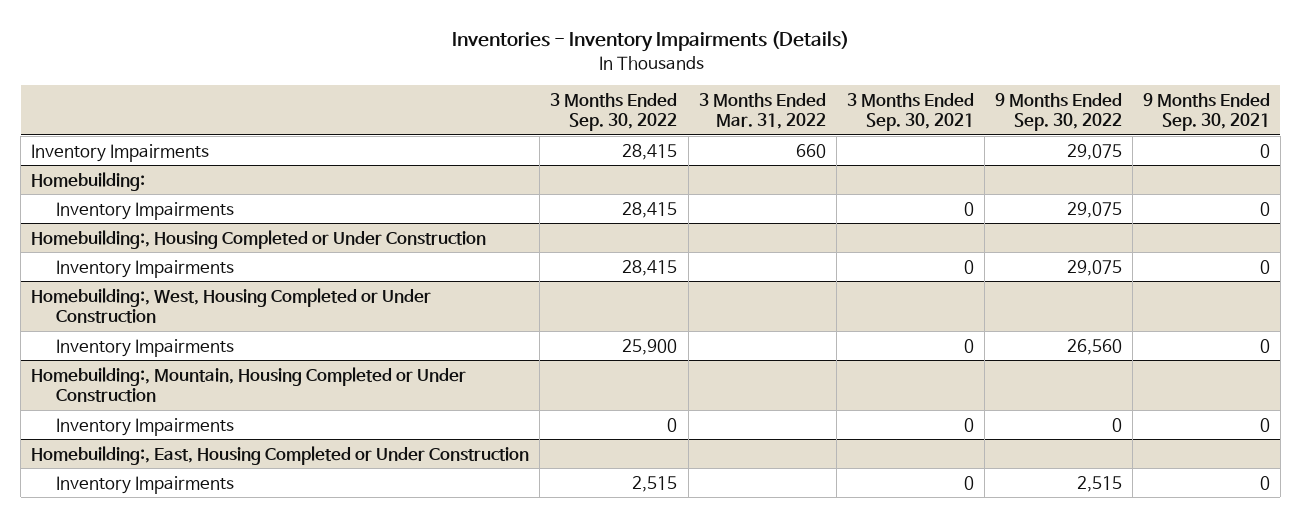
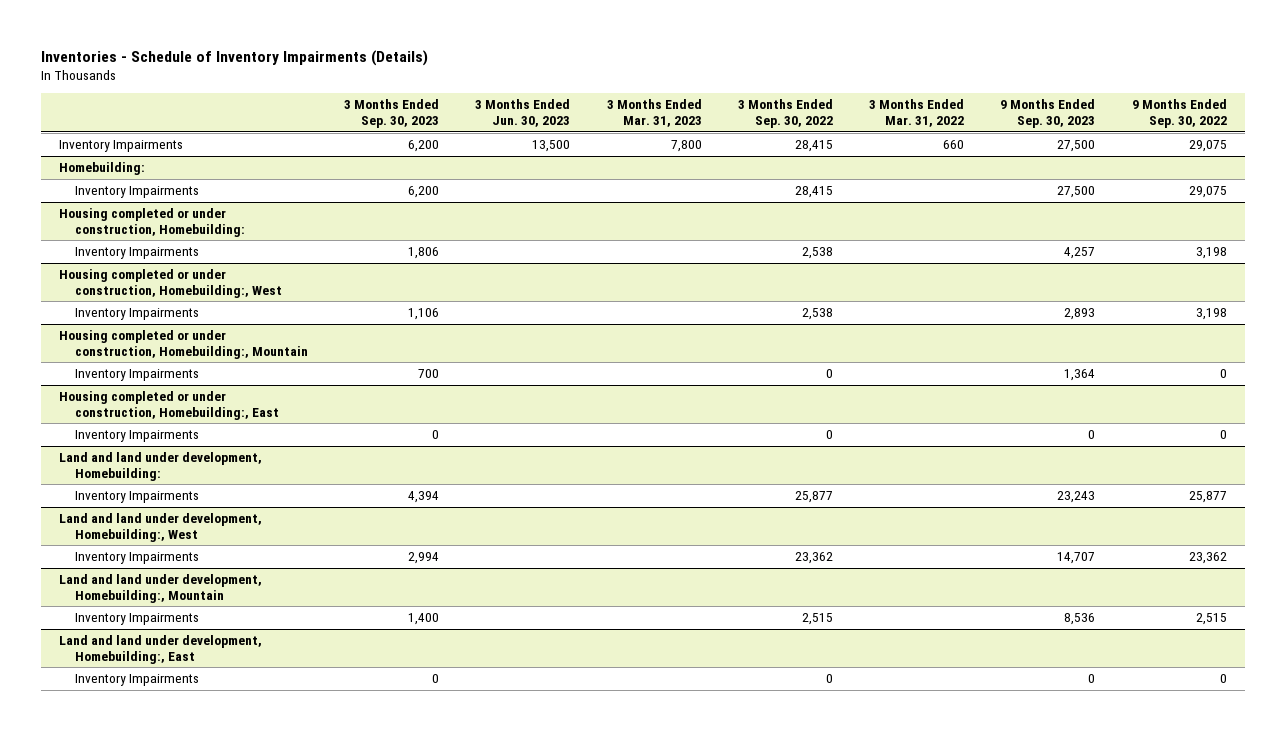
- Inventories - Inventory Impairments (Details)
+ Inventories - Schedule of Inventory Impairments (Details)
- | 3 Months Ended Sep. 30, 2022 | 3 Months Ended Mar. 31, 2022 | 3 Months Ended Sep. 30, 2021 | 9 Months Ended Sep. 30, 2022 | 9 Months Ended Sep. 30, 2021
+ | 3 Months Ended Sep. 30, 2023 | 3 Months Ended Jun. 30, 2023 | 3 Months Ended Mar. 31, 2023 | 3 Months Ended Sep. 30, 2022 | 3 Months Ended Mar. 31, 2022 | 9 Months Ended Sep. 30, 2023 | 9 Months Ended Sep. 30, 2022
- Homebuilding:, Housing Completed or Under Construction
- Inventory Impairments | 28,415 | | 0 | 29,075 | 0
- Homebuilding:, West, Housing Completed or Under Construction
- Inventory Impairments | 25,900 | | 0 | 26,560 | 0
- Homebuilding:, Mountain, Housing Completed or Under Construction
+ Housing completed or under construction, Homebuilding:
+ Inventory Impairments | 1,806 | | | 2,538 | | 4,257 | 3,198
+ Housing completed or under construction, Homebuilding:, West
+ Inventory Impairments | 1,106 | | | 2,538 | | 2,893 | 3,198
+ Housing completed or under construction, Homebuilding:, Mountain
- Homebuilding:, East, Housing Completed or Under Construction
+ Housing completed or under construction, Homebuilding:, East
+ Inventory Impairments | 0 | | | 0 | | 0 | 0
+ Land and land under development, Homebuilding:
+ Inventory Impairments | 4,394 | | | 25,877 | | 23,243 | 25,877
+ Land and land under development, Homebuilding:, West
+ Inventory Impairments | 2,994 | | | 23,362 | | 14,707 | 23,362
+ Land and land under development, Homebuilding:, Mountain
+ Land and land under development, Homebuilding:, East
+ Inventory Impairments | 0 | | | 0 | | 0 | 0

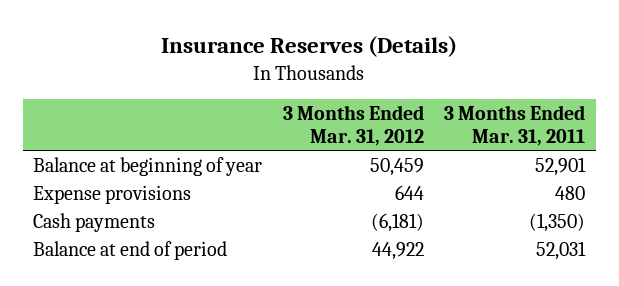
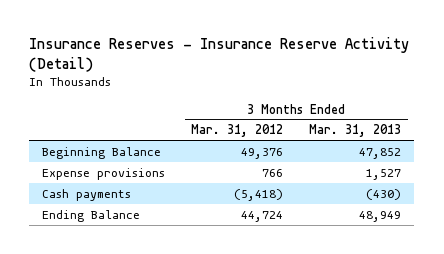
- Insurance Reserves (Details)
+ Insurance Reserves - Insurance Reserve Activity (Detail)
- | 3 Months Ended Mar. 31, 2012 | 3 Months Ended Mar. 31, 2011
+ | 3 Months Ended Mar. 31, 2012 | 3 Months Ended Mar. 31, 2013
- Balance at beginning of year | 50,459 | 52,901
- Expense provisions | 644 | 480
- Cash payments | (6,181) | (1,350)
- Balance at end of period | 44,922 | 52,031
+ Beginning Balance | 49,376 | 47,852
+ Expense provisions | 766 | 1,527
+ Cash payments | (5,418) | (430)
+ Ending Balance | 44,724 | 48,949

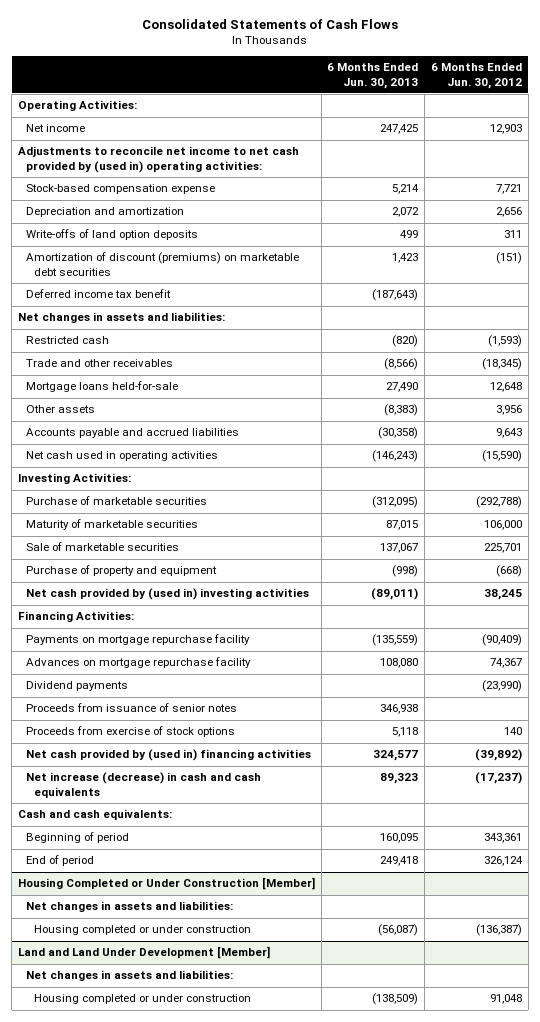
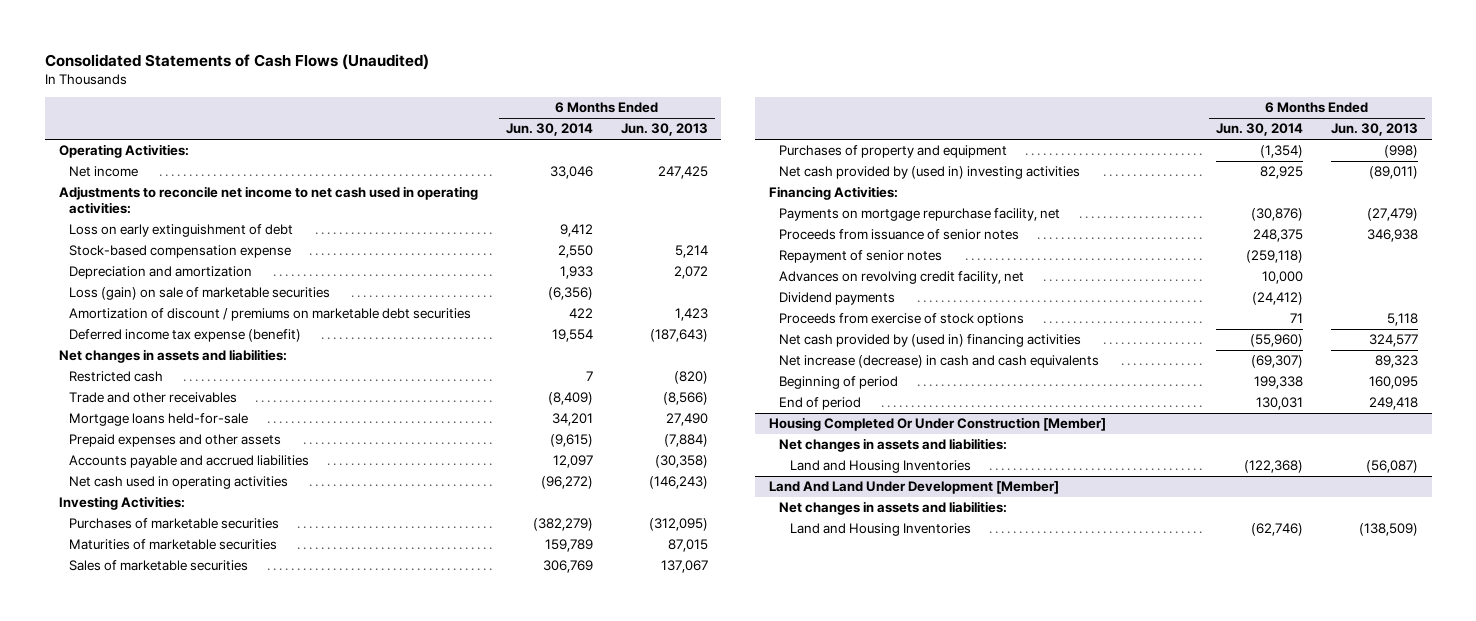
- Consolidated Statements of Cash Flows
+ Consolidated Statements of Cash Flows (Unaudited)
- | 6 Months Ended Jun. 30, 2013 | 6 Months Ended Jun. 30, 2012
+ | 6 Months Ended Jun. 30, 2014 | 6 Months Ended Jun. 30, 2013
- Adjustments to reconcile net income to net cash provided by (used in) operating activities:
+ Adjustments to reconcile net income to net cash used in operating activities:
+ Loss on early extinguishment of debt | 9,412 |
- Write-offs of land option deposits | 499 | 311
- Amortization of discount (premiums) on marketable debt securities | 1,423 | (151)
- Deferred income tax benefit | (187,643) |
+ Loss (gain) on sale of marketable securities | (6,356) |
+ Amortization of discount / premiums on marketable debt securities | 422 | 1,423
+ Deferred income tax expense (benefit) | 19,554 | (187,643)
- Other assets | (8,383) | 3,956
+ Prepaid expenses and other assets | (9,615) | (7,884)
- Purchase of marketable securities | (312,095) | (292,788)
- Maturity of marketable securities | 87,015 | 106,000
- Sale of marketable securities | 137,067 | 225,701
- Purchase of property and equipment | (998) | (668)
+ Purchases of marketable securities | (382,279) | (312,095)
+ Maturities of marketable securities | 159,789 | 87,015
+ Sales of marketable securities | 306,769 | 137,067
+ Purchases of property and equipment | (1,354) | (998)
- Payments on mortgage repurchase facility | (135,559) | (90,409)
- Advances on mortgage repurchase facility | 108,080 | 74,367
+ Payments on mortgage repurchase facility, net | (30,876) | (27,479)
+ Repayment of senior notes | (259,118) |
+ Advances on revolving credit facility, net | 10,000 |
moved down: Dividend payments | (24,412) |
- Cash and cash equivalents:
- Housing Completed or Under Construction [Member]
+ Housing Completed Or Under Construction [Member]
- Housing completed or under construction | (56,087) | (136,387)
- Land and Land Under Development [Member]
+ Land and Housing Inventories | (122,368) | (56,087)
+ Land And Land Under Development [Member]
- Housing completed or under construction | (138,509) | 91,048
+ Land and Housing Inventories | (62,746) | (138,509)

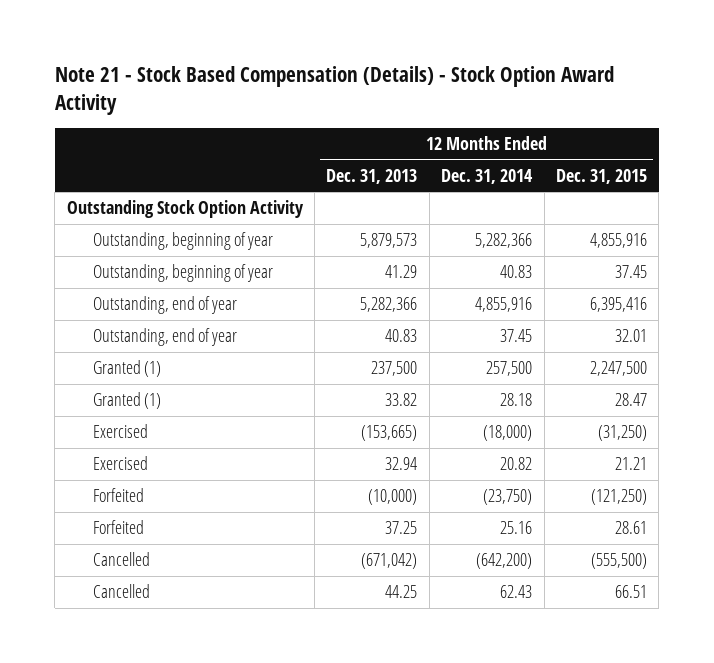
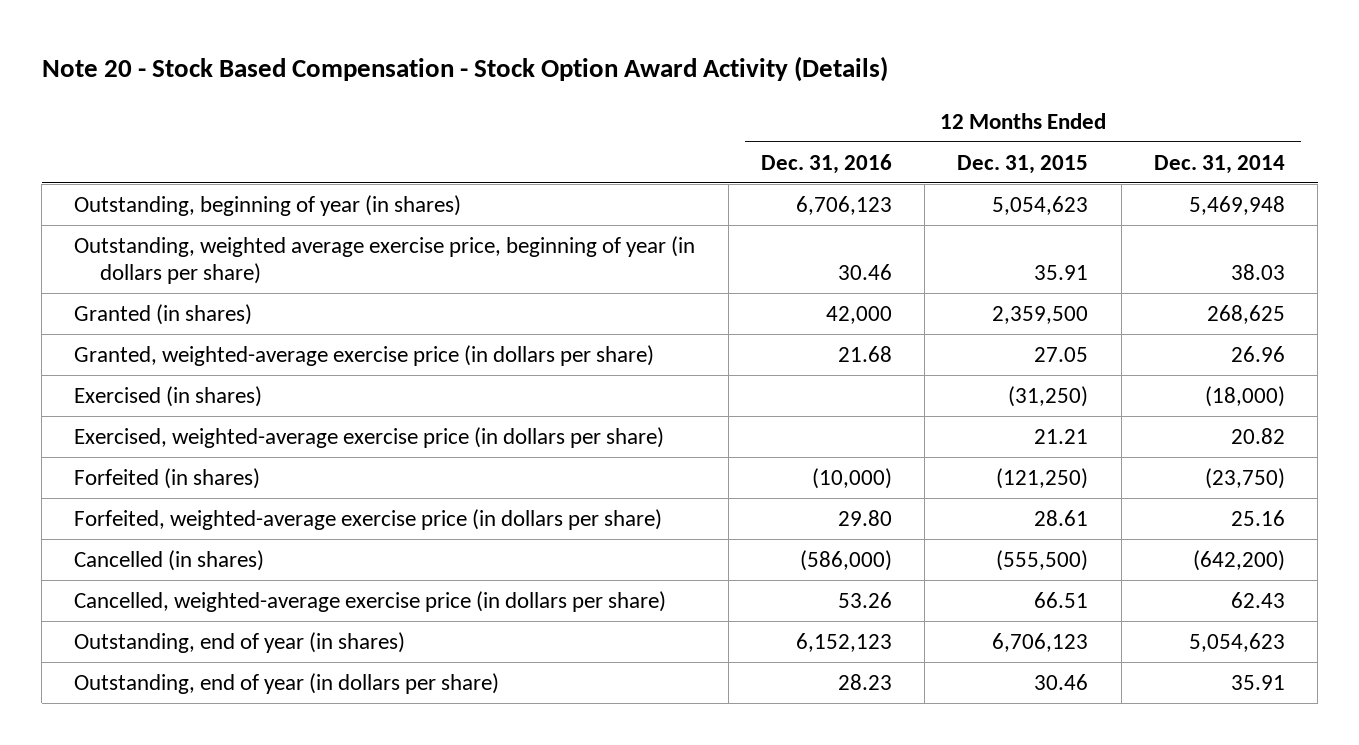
- Note 21 - Stock Based Compensation (Details) - Stock Option Award Activity
+ Note 20 - Stock Based Compensation - Stock Option Award Activity (Details)
- | 12 Months Ended Dec. 31, 2013 | 12 Months Ended Dec. 31, 2014 | 12 Months Ended Dec. 31, 2015
+ | 12 Months Ended Dec. 31, 2016 | 12 Months Ended Dec. 31, 2015 | 12 Months Ended Dec. 31, 2014
- Outstanding Stock Option Activity
- Outstanding, beginning of year | 5,879,573 | 5,282,366 | 4,855,916
- Outstanding, beginning of year | 41.29 | 40.83 | 37.45
- Outstanding, end of year | 5,282,366 | 4,855,916 | 6,395,416
- Outstanding, end of year | 40.83 | 37.45 | 32.01
- Granted (1) | 237,500 | 257,500 | 2,247,500
- Granted (1) | 33.82 | 28.18 | 28.47
- Exercised | (153,665) | (18,000) | (31,250)
- Exercised | 32.94 | 20.82 | 21.21
- Forfeited | (10,000) | (23,750) | (121,250)
- Forfeited | 37.25 | 25.16 | 28.61
- Cancelled | (671,042) | (642,200) | (555,500)
- Cancelled | 44.25 | 62.43 | 66.51
+ Outstanding, beginning of year (in shares) | 6,706,123 | 5,054,623 | 5,469,948
+ Outstanding, weighted average exercise price, beginning of year (in dollars per share) | 30.46 | 35.91 | 38.03
+ Granted (in shares) | 42,000 | 2,359,500 | 268,625
+ Granted, weighted-average exercise price (in dollars per share) | 21.68 | 27.05 | 26.96
+ Exercised (in shares) | | (31,250) | (18,000)
+ Exercised, weighted-average exercise price (in dollars per share) | | 21.21 | 20.82
+ Forfeited (in shares) | (10,000) | (121,250) | (23,750)
+ Forfeited, weighted-average exercise price (in dollars per share) | 29.80 | 28.61 | 25.16
+ Cancelled (in shares) | (586,000) | (555,500) | (642,200)
+ Cancelled, weighted-average exercise price (in dollars per share) | 53.26 | 66.51 | 62.43
+ Outstanding, end of year (in shares) | 6,152,123 | 6,706,123 | 5,054,623
+ Outstanding, end of year (in dollars per share) | 28.23 | 30.46 | 35.91

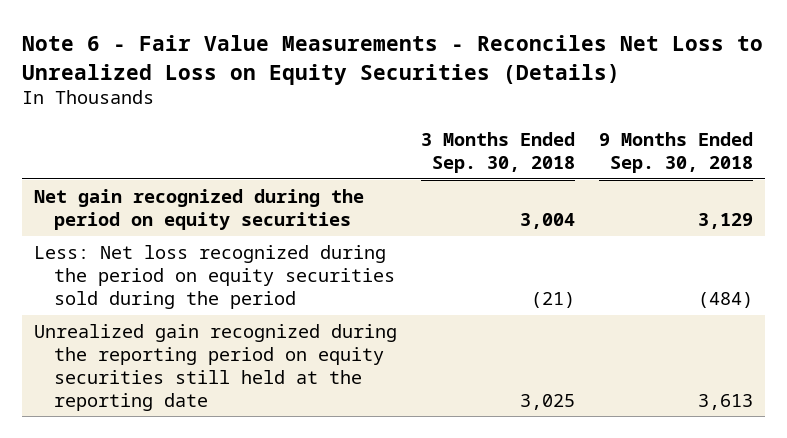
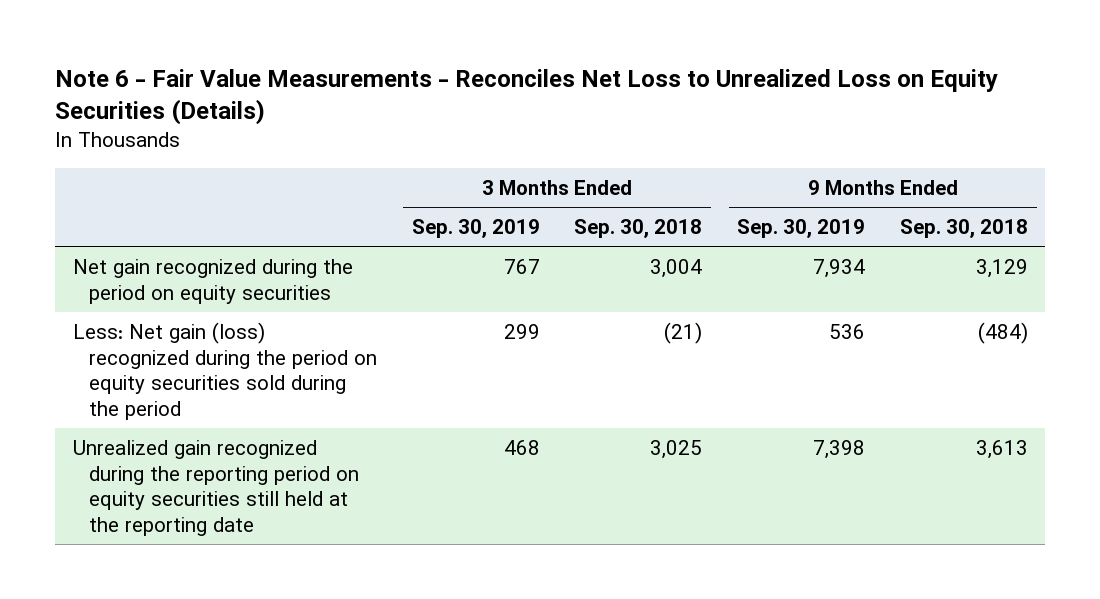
- | 3 Months Ended Sep. 30, 2018 | 9 Months Ended Sep. 30, 2018
+ | 3 Months Ended Sep. 30, 2019 | 3 Months Ended Sep. 30, 2018 | 9 Months Ended Sep. 30, 2019 | 9 Months Ended Sep. 30, 2018
- Less: Net loss recognized during the period on equity securities sold during the period | (21) | (484)
+ Less: Net gain (loss) recognized during the period on equity securities sold during the period | 299 | (21) | 536 | (484)

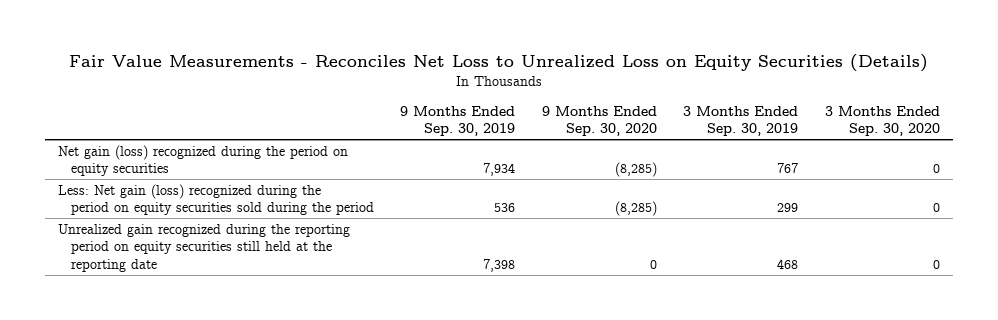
- Note 6 - Fair Value Measurements - Reconciles Net Loss to Unrealized Loss on Equity Securities (Details)
+ Fair Value Measurements - Reconciles Net Loss to Unrealized Loss on Equity Securities (Details)
- | 3 Months Ended Sep. 30, 2019 | 3 Months Ended Sep. 30, 2018 | 9 Months Ended Sep. 30, 2019 | 9 Months Ended Sep. 30, 2018
+ | 9 Months Ended Sep. 30, 2019 | 9 Months Ended Sep. 30, 2020 | 3 Months Ended Sep. 30, 2019 | 3 Months Ended Sep. 30, 2020
- Net gain recognized during the period on equity securities | 767 | 3,004 | 7,934 | 3,129
+ Net gain (loss) recognized during the period on equity securities | 7,934 | (8,285) | 767 | 0

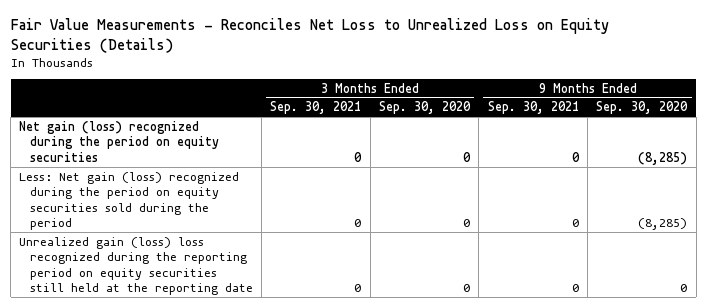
- | 9 Months Ended Sep. 30, 2019 | 9 Months Ended Sep. 30, 2020 | 3 Months Ended Sep. 30, 2019 | 3 Months Ended Sep. 30, 2020
+ | 3 Months Ended Sep. 30, 2021 | 3 Months Ended Sep. 30, 2020 | 9 Months Ended Sep. 30, 2021 | 9 Months Ended Sep. 30, 2020
- Unrealized gain recognized during the reporting period on equity securities still held at the reporting date | 7,398 | 0 | 468 | 0
+ Unrealized gain (loss) loss recognized during the reporting period on equity securities still held at the reporting date | 0 | 0 | 0 | 0

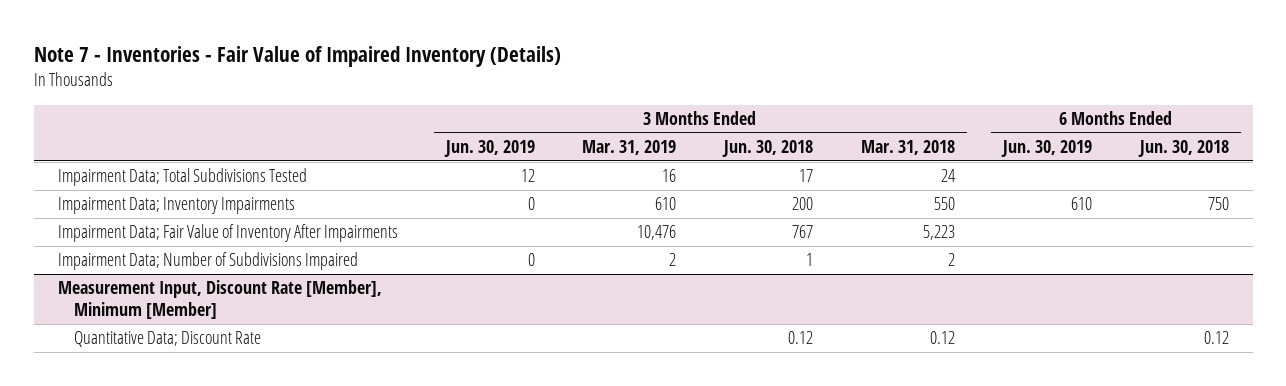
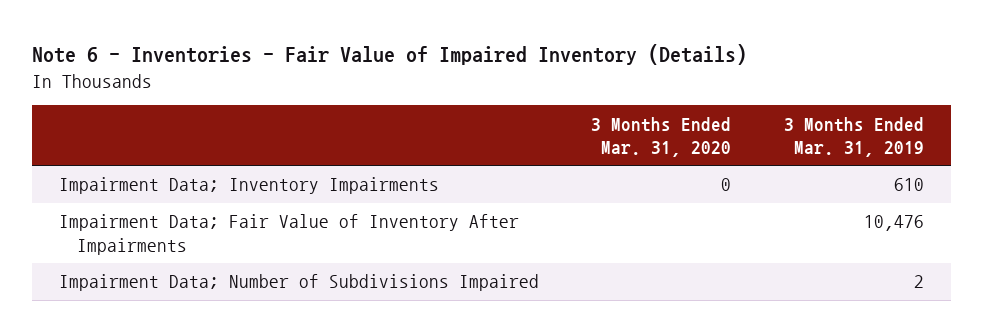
- Note 7 - Inventories - Fair Value of Impaired Inventory (Details)
+ Note 6 - Inventories - Fair Value of Impaired Inventory (Details)
- | 3 Months Ended Jun. 30, 2019 | 3 Months Ended Mar. 31, 2019 | 3 Months Ended Jun. 30, 2018 | 3 Months Ended Mar. 31, 2018 | 6 Months Ended Jun. 30, 2019 | 6 Months Ended Jun. 30, 2018
+ | 3 Months Ended Mar. 31, 2020 | 3 Months Ended Mar. 31, 2019
- Impairment Data; Total Subdivisions Tested | 12 | 16 | 17 | 24 | |
- Measurement Input, Discount Rate [Member], Minimum [Member]
- Quantitative Data; Discount Rate | | | 0.12 | 0.12 | | 0.12

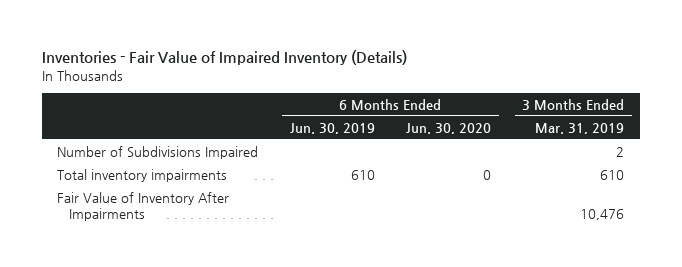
- Note 6 - Inventories - Fair Value of Impaired Inventory (Details)
+ Inventories - Fair Value of Impaired Inventory (Details)
- | 3 Months Ended Mar. 31, 2020 | 3 Months Ended Mar. 31, 2019
+ | 6 Months Ended Jun. 30, 2019 | 6 Months Ended Jun. 30, 2020 | 3 Months Ended Mar. 31, 2019
- Impairment Data; Inventory Impairments | 0 | 610
- Impairment Data; Fair Value of Inventory After Impairments | | 10,476
- Impairment Data; Number of Subdivisions Impaired | | 2
+ Number of Subdivisions Impaired | | | 2
+ Total inventory impairments | 610 | 0 | 610
+ Fair Value of Inventory After Impairments | | | 10,476

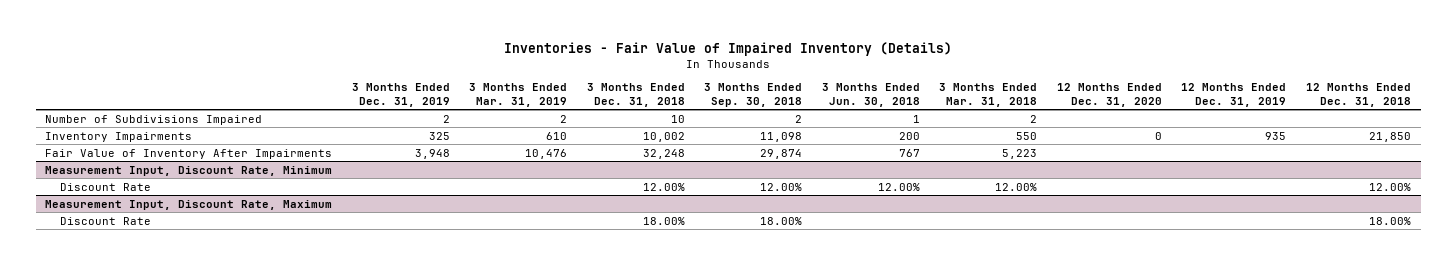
- | 6 Months Ended Jun. 30, 2019 | 6 Months Ended Jun. 30, 2020 | 3 Months Ended Mar. 31, 2019
+ | 3 Months Ended Dec. 31, 2019 | 3 Months Ended Mar. 31, 2019 | 3 Months Ended Dec. 31, 2018 | 3 Months Ended Sep. 30, 2018 | 3 Months Ended Jun. 30, 2018 | 3 Months Ended Mar. 31, 2018 | 12 Months Ended Dec. 31, 2020 | 12 Months Ended Dec. 31, 2019 | 12 Months Ended Dec. 31, 2018
- Total inventory impairments | 610 | 0 | 610
+ Inventory Impairments | 325 | 610 | 10,002 | 11,098 | 200 | 550 | 0 | 935 | 21,850
+ Measurement Input, Discount Rate, Minimum
+ Discount Rate | | | 12.00% | 12.00% | 12.00% | 12.00% | | | 12.00%
+ Measurement Input, Discount Rate, Maximum
+ Discount Rate | | | 18.00% | 18.00% | | | | | 18.00%

